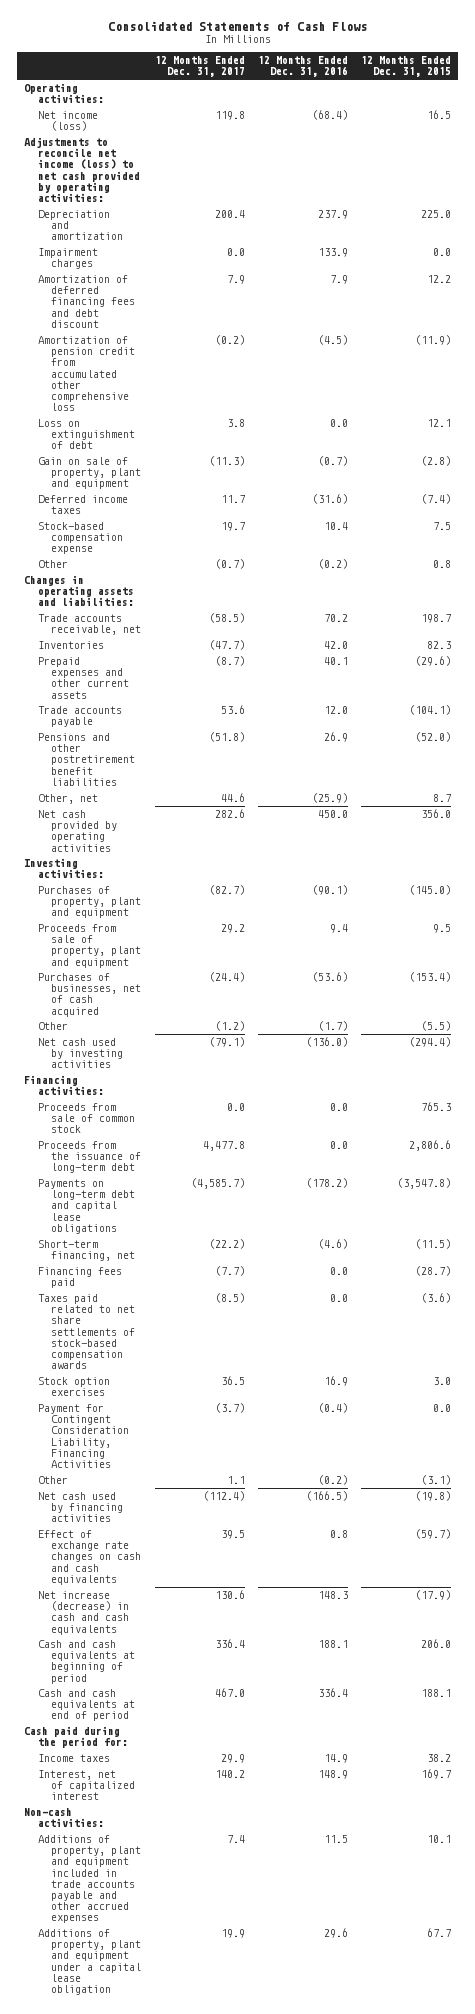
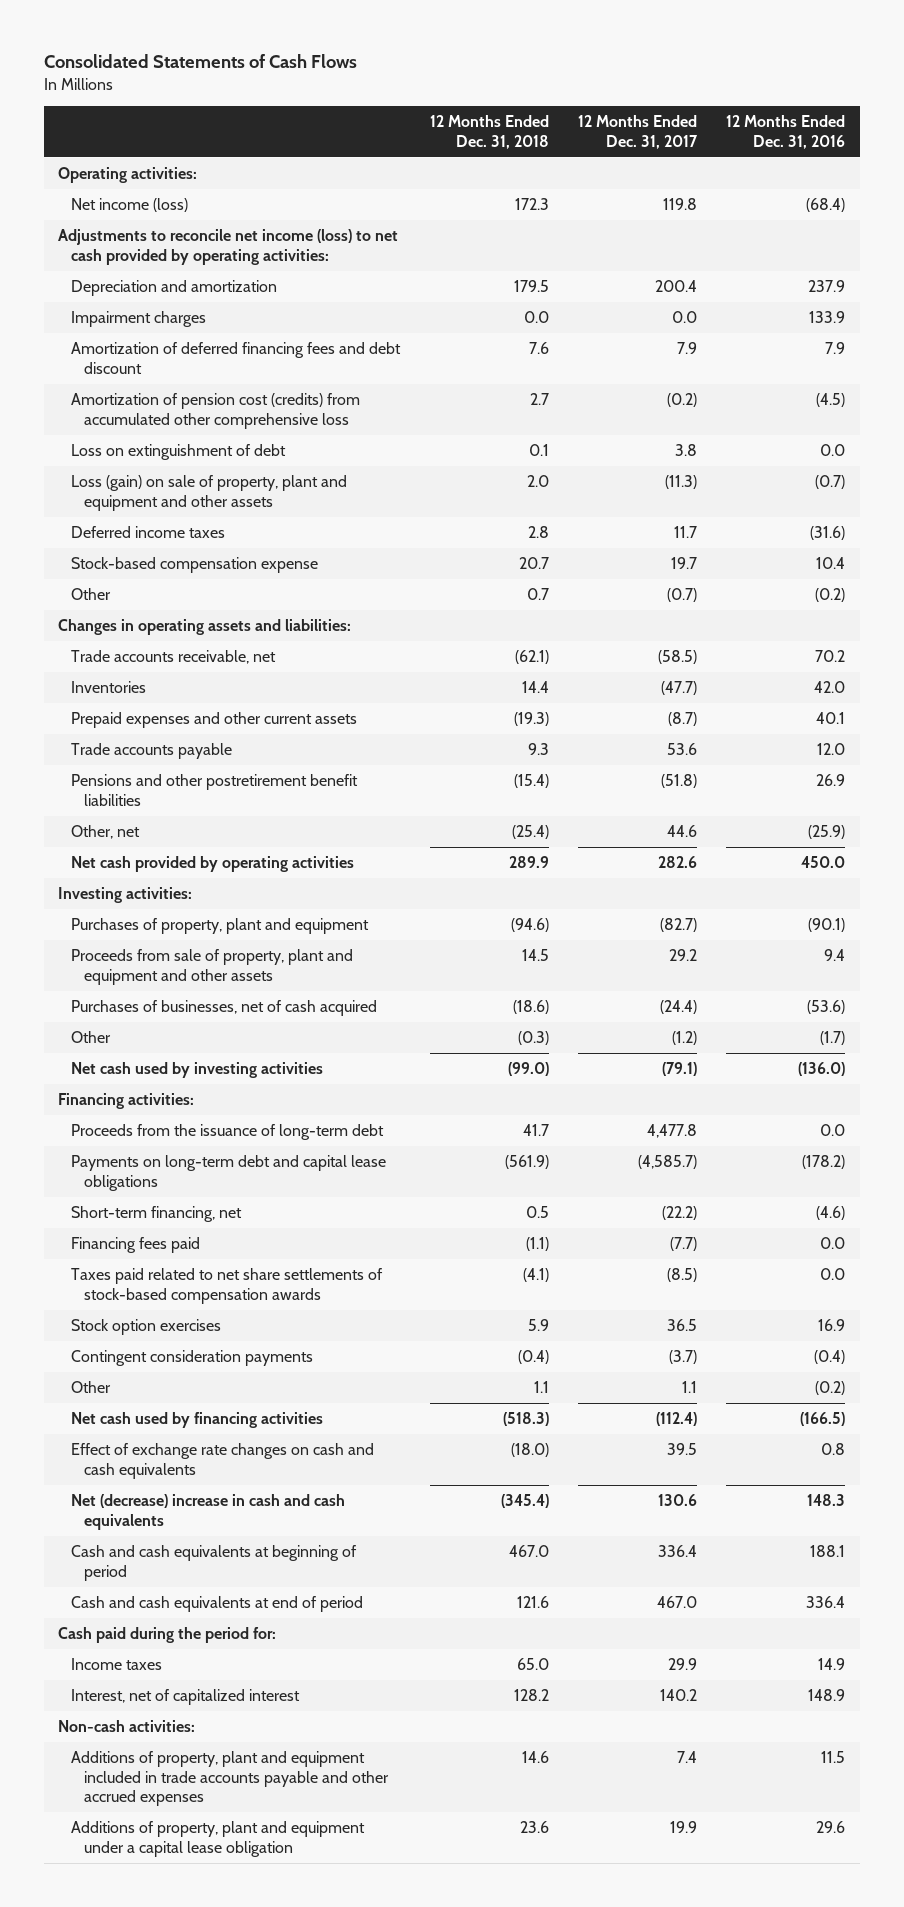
- | 12 Months Ended Dec. 31, 2017 | 12 Months Ended Dec. 31, 2016 | 12 Months Ended Dec. 31, 2015
+ | 12 Months Ended Dec. 31, 2018 | 12 Months Ended Dec. 31, 2017 | 12 Months Ended Dec. 31, 2016
- Amortization of pension credit from accumulated other comprehensive loss | (0.2) | (4.5) | (11.9)
+ Amortization of pension cost (credits) from accumulated other comprehensive loss | 2.7 | (0.2) | (4.5)
- Gain on sale of property, plant and equipment | (11.3) | (0.7) | (2.8)
+ Loss (gain) on sale of property, plant and equipment and other assets | 2.0 | (11.3) | (0.7)
- Proceeds from sale of property, plant and equipment | 29.2 | 9.4 | 9.5
+ Proceeds from sale of property, plant and equipment and other assets | 14.5 | 29.2 | 9.4
- Proceeds from sale of common stock | 0.0 | 0.0 | 765.3
- Payment for Contingent Consideration Liability, Financing Activities | (3.7) | (0.4) | 0.0
+ Contingent consideration payments | (0.4) | (3.7) | (0.4)
- Net increase (decrease) in cash and cash equivalents | 130.6 | 148.3 | (17.9)
+ Net (decrease) increase in cash and cash equivalents | (345.4) | 130.6 | 148.3

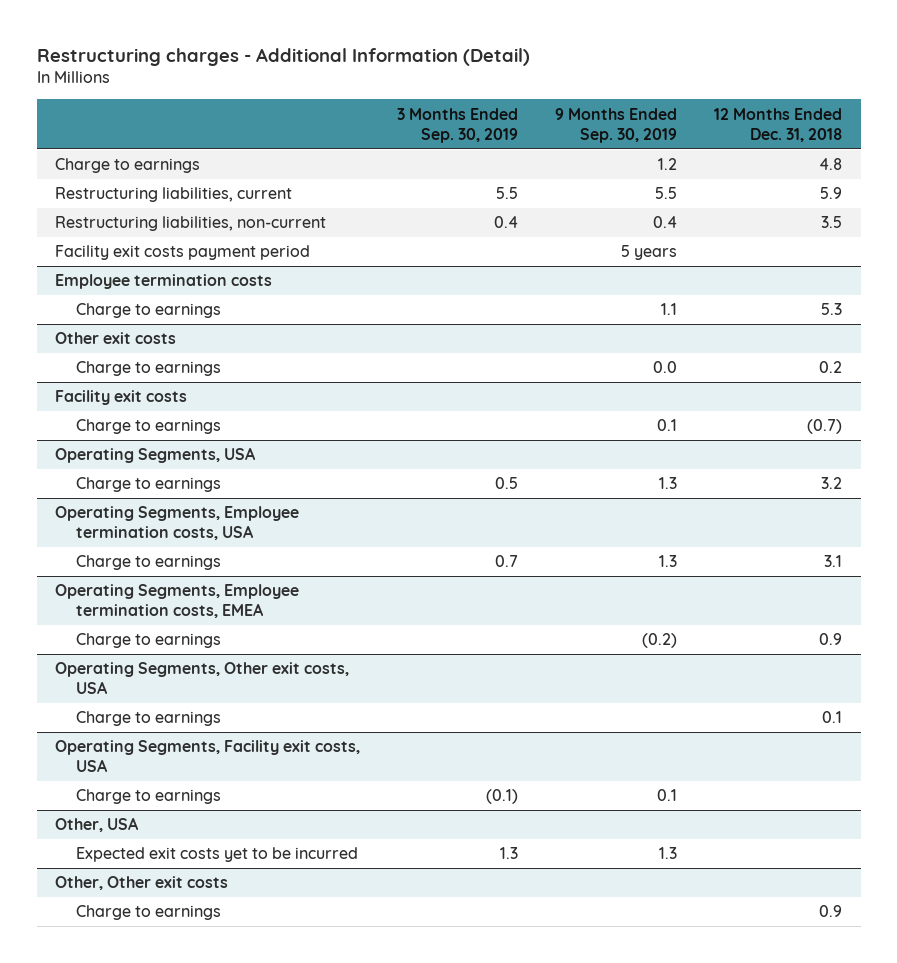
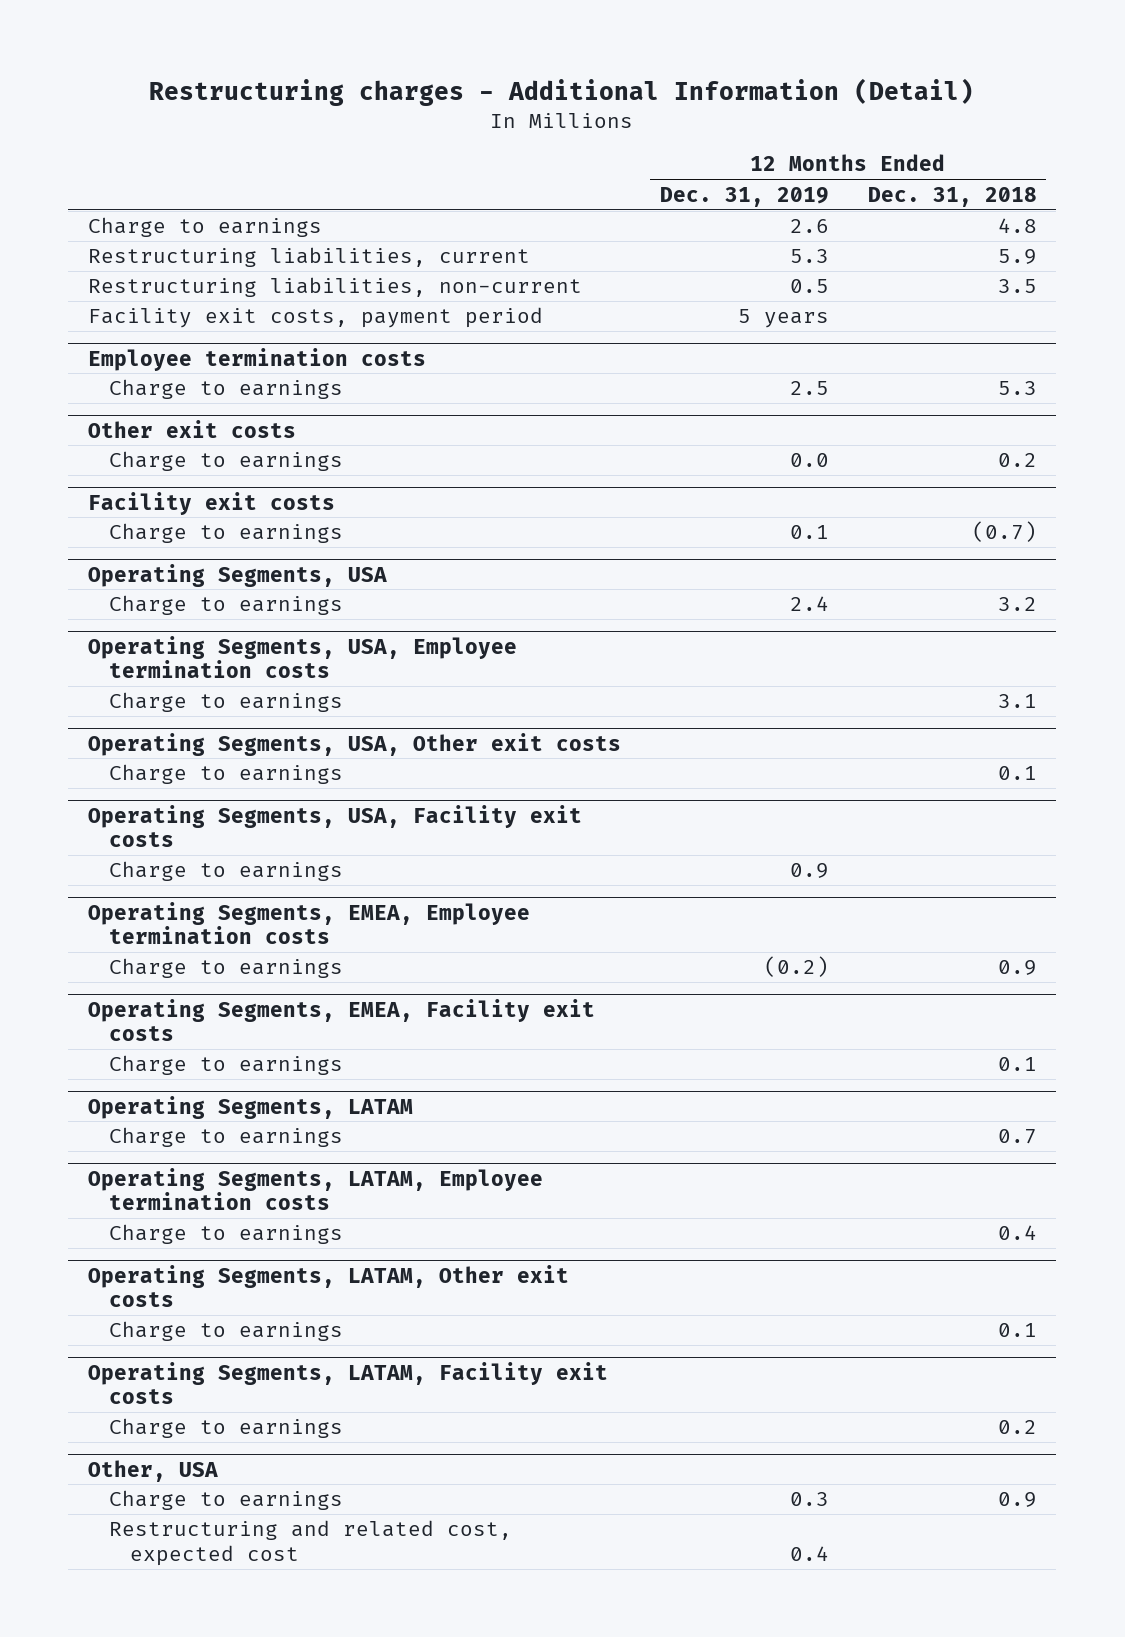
- | 3 Months Ended Sep. 30, 2019 | 9 Months Ended Sep. 30, 2019 | 12 Months Ended Dec. 31, 2018
+ | 12 Months Ended Dec. 31, 2019 | 12 Months Ended Dec. 31, 2018
- Facility exit costs payment period | | 5 years |
+ Facility exit costs, payment period | 5 years |
- Operating Segments, Employee termination costs, USA
+ Operating Segments, USA, Employee termination costs
- Operating Segments, Employee termination costs, EMEA
- Charge to earnings | | (0.2) | 0.9
- Operating Segments, Other exit costs, USA
+ Operating Segments, USA, Other exit costs
- Operating Segments, Facility exit costs, USA
+ Operating Segments, USA, Facility exit costs
+ Operating Segments, EMEA, Employee termination costs
+ Charge to earnings | (0.2) | 0.9
+ Operating Segments, EMEA, Facility exit costs
+ Charge to earnings | | 0.1
+ Operating Segments, LATAM
+ Charge to earnings | | 0.7
+ Operating Segments, LATAM, Employee termination costs
+ Charge to earnings | | 0.4
+ Operating Segments, LATAM, Other exit costs
+ Charge to earnings | | 0.1
+ Operating Segments, LATAM, Facility exit costs
+ Charge to earnings | | 0.2
@ Other, USA
- Expected exit costs yet to be incurred | 1.3 | 1.3 |
- Other, Other exit costs
@ Other, USA
+ Restructuring and related cost, expected cost | 0.4 |

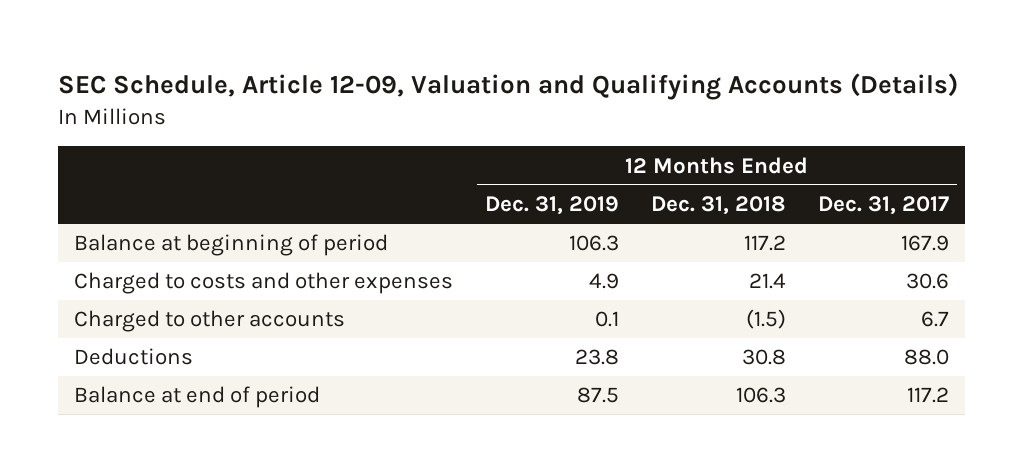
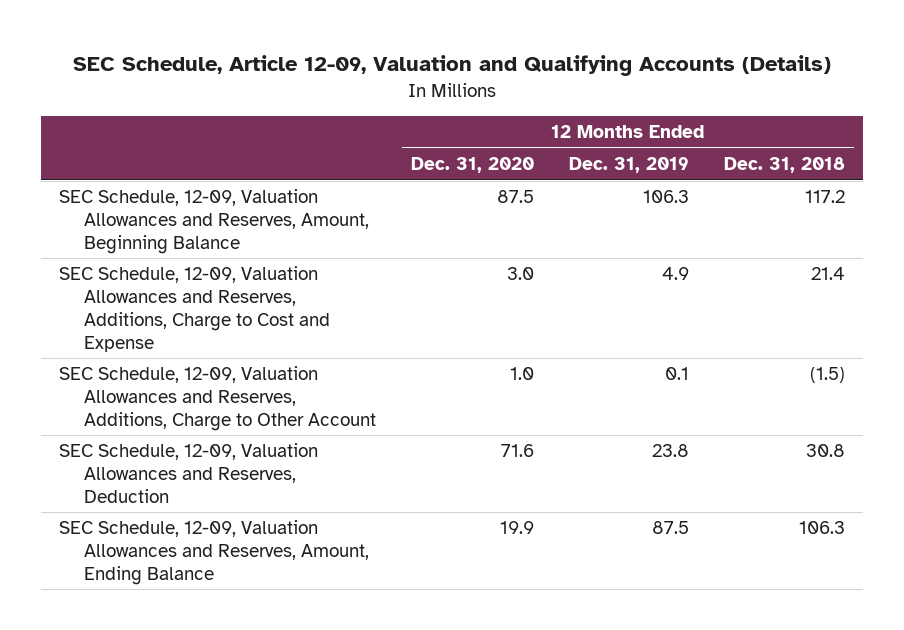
- | 12 Months Ended Dec. 31, 2019 | 12 Months Ended Dec. 31, 2018 | 12 Months Ended Dec. 31, 2017
+ | 12 Months Ended Dec. 31, 2020 | 12 Months Ended Dec. 31, 2019 | 12 Months Ended Dec. 31, 2018
- Balance at beginning of period | 106.3 | 117.2 | 167.9
- Charged to costs and other expenses | 4.9 | 21.4 | 30.6
- Charged to other accounts | 0.1 | (1.5) | 6.7
- Deductions | 23.8 | 30.8 | 88.0
- Balance at end of period | 87.5 | 106.3 | 117.2
+ SEC Schedule, 12-09, Valuation Allowances and Reserves, Amount, Beginning Balance | 87.5 | 106.3 | 117.2
+ SEC Schedule, 12-09, Valuation Allowances and Reserves, Additions, Charge to Cost and Expense | 3.0 | 4.9 | 21.4
+ SEC Schedule, 12-09, Valuation Allowances and Reserves, Additions, Charge to Other Account | 1.0 | 0.1 | (1.5)
+ SEC Schedule, 12-09, Valuation Allowances and Reserves, Deduction | 71.6 | 23.8 | 30.8
+ SEC Schedule, 12-09, Valuation Allowances and Reserves, Amount, Ending Balance | 19.9 | 87.5 | 106.3

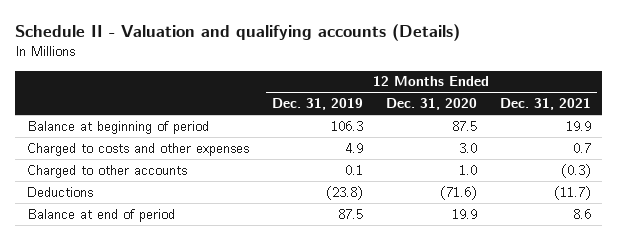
- SEC Schedule, Article 12-09, Valuation and Qualifying Accounts (Details)
+ Schedule II - Valuation and qualifying accounts (Details)
- | 12 Months Ended Dec. 31, 2020 | 12 Months Ended Dec. 31, 2019 | 12 Months Ended Dec. 31, 2018
+ | 12 Months Ended Dec. 31, 2019 | 12 Months Ended Dec. 31, 2020 | 12 Months Ended Dec. 31, 2021
- SEC Schedule, 12-09, Valuation Allowances and Reserves, Amount, Beginning Balance | 87.5 | 106.3 | 117.2
- SEC Schedule, 12-09, Valuation Allowances and Reserves, Additions, Charge to Cost and Expense | 3.0 | 4.9 | 21.4
- SEC Schedule, 12-09, Valuation Allowances and Reserves, Additions, Charge to Other Account | 1.0 | 0.1 | (1.5)
- SEC Schedule, 12-09, Valuation Allowances and Reserves, Deduction | 71.6 | 23.8 | 30.8
- SEC Schedule, 12-09, Valuation Allowances and Reserves, Amount, Ending Balance | 19.9 | 87.5 | 106.3
+ Balance at beginning of period | 106.3 | 87.5 | 19.9
+ Charged to costs and other expenses | 4.9 | 3.0 | 0.7
+ Charged to other accounts | 0.1 | 1.0 | (0.3)
+ Deductions | (23.8) | (71.6) | (11.7)
+ Balance at end of period | 87.5 | 19.9 | 8.6

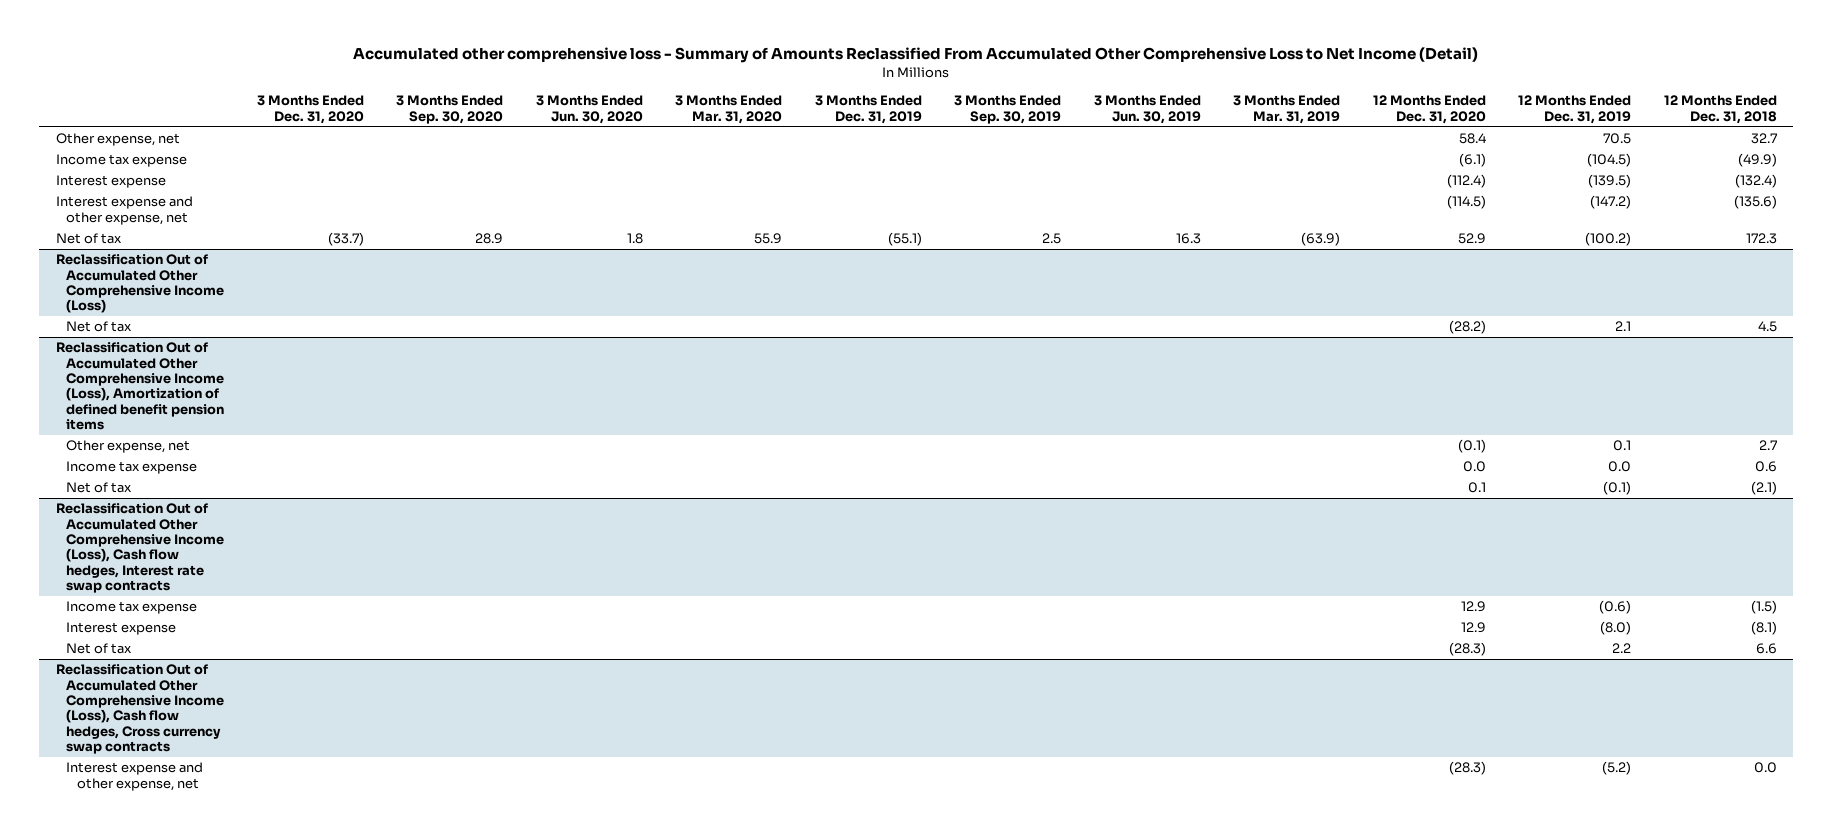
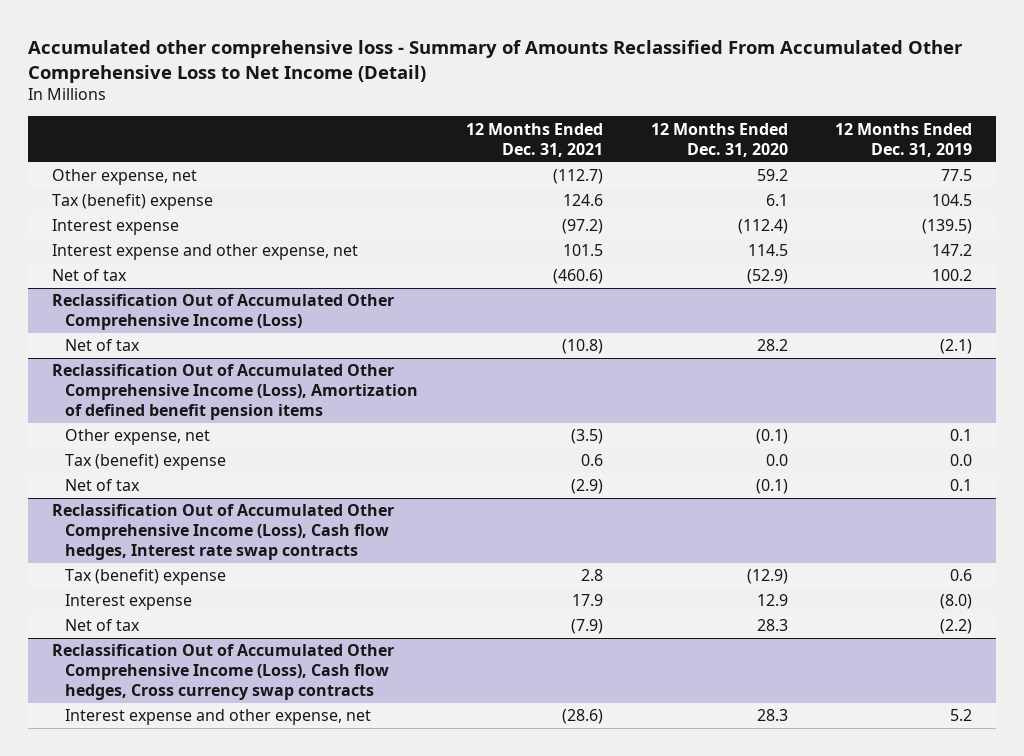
- | 3 Months Ended Dec. 31, 2020 | 3 Months Ended Sep. 30, 2020 | 3 Months Ended Jun. 30, 2020 | 3 Months Ended Mar. 31, 2020 | 3 Months Ended Dec. 31, 2019 | 3 Months Ended Sep. 30, 2019 | 3 Months Ended Jun. 30, 2019 | 3 Months Ended Mar. 31, 2019 | 12 Months Ended Dec. 31, 2020 | 12 Months Ended Dec. 31, 2019 | 12 Months Ended Dec. 31, 2018
+ | 12 Months Ended Dec. 31, 2021 | 12 Months Ended Dec. 31, 2020 | 12 Months Ended Dec. 31, 2019
- Other expense, net | | | | | | | | | 58.4 | 70.5 | 32.7
- Income tax expense | | | | | | | | | (6.1) | (104.5) | (49.9)
+ Other expense, net | (112.7) | 59.2 | 77.5
+ Tax (benefit) expense | 124.6 | 6.1 | 104.5
- Interest expense and other expense, net | | | | | | | | | (114.5) | (147.2) | (135.6)
- Net of tax | (33.7) | 28.9 | 1.8 | 55.9 | (55.1) | 2.5 | 16.3 | (63.9) | 52.9 | (100.2) | 172.3
+ Interest expense and other expense, net | 101.5 | 114.5 | 147.2
+ Net of tax | (460.6) | (52.9) | 100.2
@ Reclassification Out of Accumulated Other Comprehensive Income (Loss)
- Net of tax | | | | | | | | | (28.2) | 2.1 | 4.5
+ Net of tax | (10.8) | 28.2 | (2.1)
@ Reclassification Out of Accumulated Other Comprehensive Income (Loss), Amortization of defined benefit pension items
- Income tax expense | | | | | | | | | 0.0 | 0.0 | 0.6
- Net of tax | | | | | | | | | 0.1 | (0.1) | (2.1)
+ Tax (benefit) expense | 0.6 | 0.0 | 0.0
+ Net of tax | (2.9) | (0.1) | 0.1
@ Reclassification Out of Accumulated Other Comprehensive Income (Loss), Cash flow hedges, Interest rate swap contracts
- Income tax expense | | | | | | | | | 12.9 | (0.6) | (1.5)
+ Tax (benefit) expense | 2.8 | (12.9) | 0.6
- Net of tax | | | | | | | | | (28.3) | 2.2 | 6.6
+ Net of tax | (7.9) | 28.3 | (2.2)
@ Reclassification Out of Accumulated Other Comprehensive Income (Loss), Cash flow hedges, Cross currency swap contracts
- Interest expense and other expense, net | | | | | | | | | (28.3) | (5.2) | 0.0
+ Interest expense and other expense, net | (28.6) | 28.3 | 5.2

